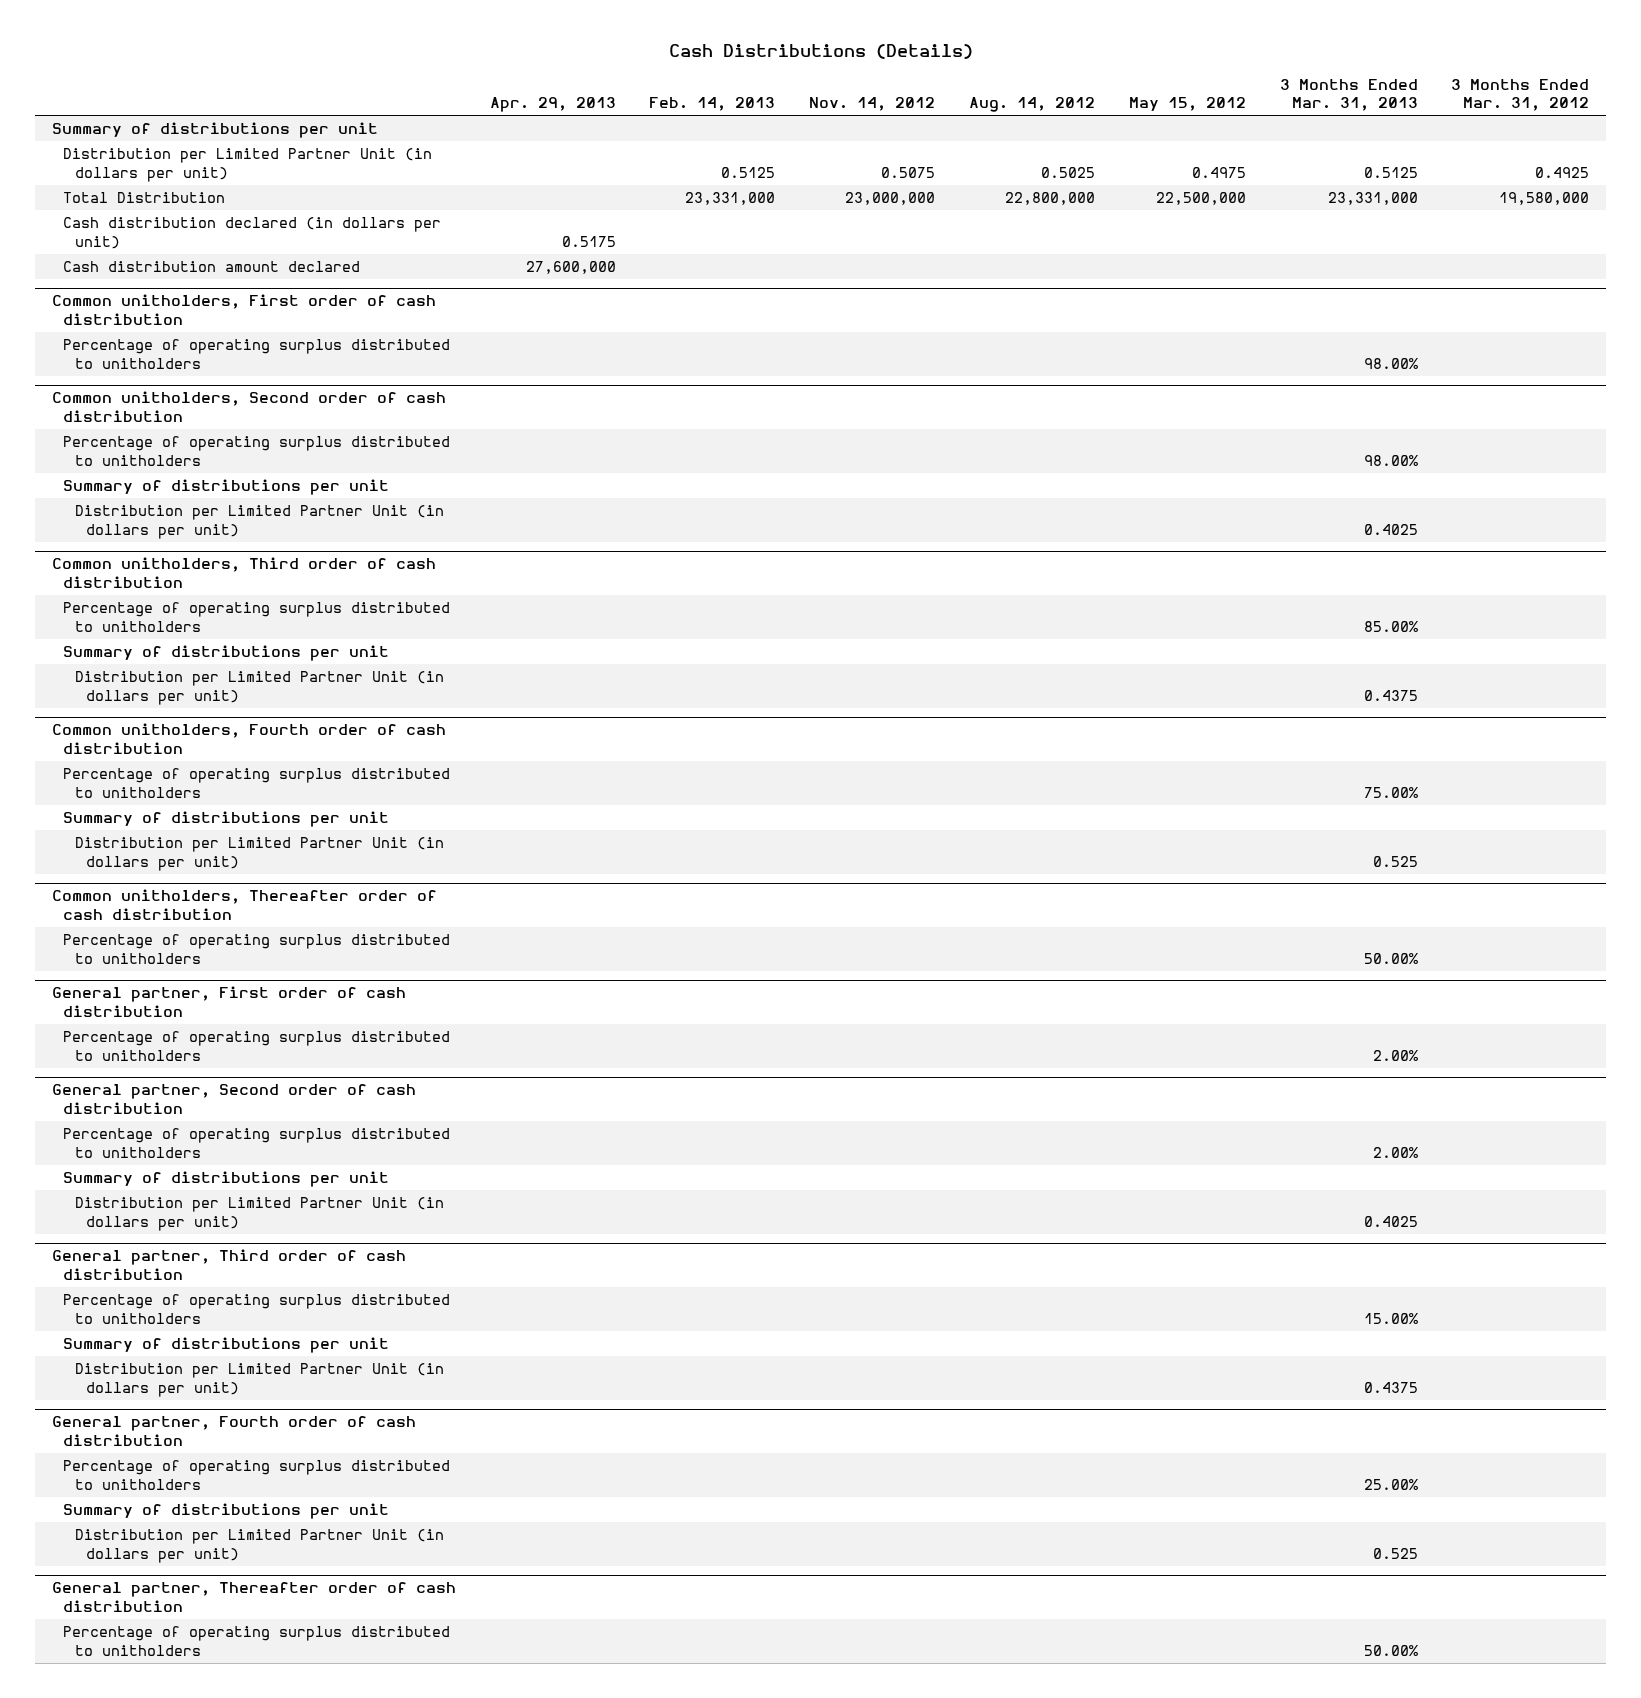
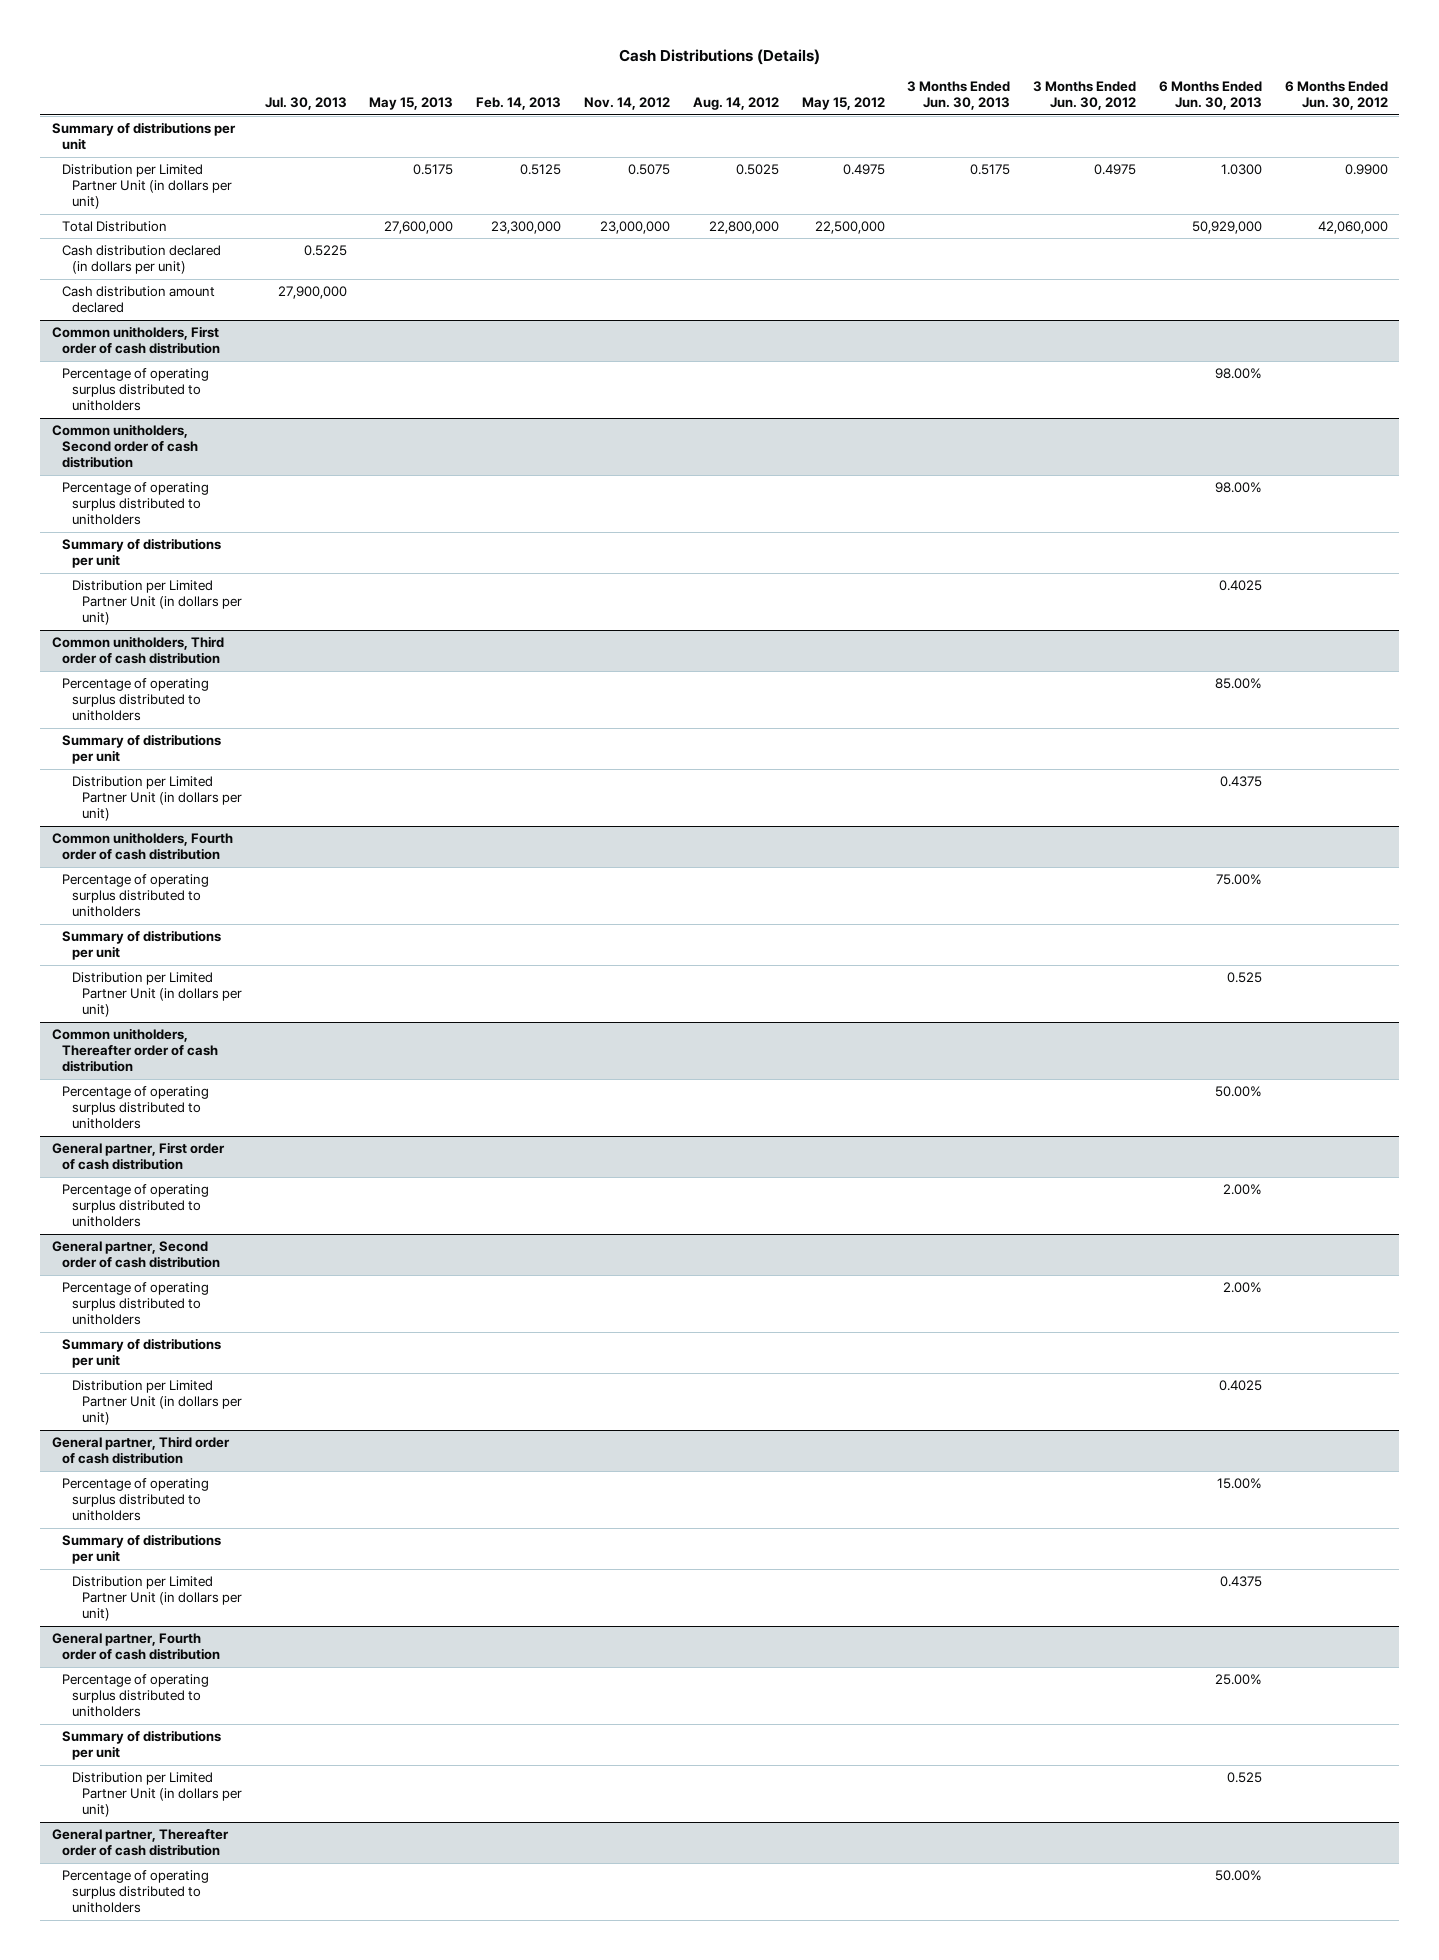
- | Apr. 29, 2013 | Feb. 14, 2013 | Nov. 14, 2012 | Aug. 14, 2012 | May 15, 2012 | 3 Months Ended Mar. 31, 2013 | 3 Months Ended Mar. 31, 2012
+ | Jul. 30, 2013 | May 15, 2013 | Feb. 14, 2013 | Nov. 14, 2012 | Aug. 14, 2012 | May 15, 2012 | 3 Months Ended Jun. 30, 2013 | 3 Months Ended Jun. 30, 2012 | 6 Months Ended Jun. 30, 2013 | 6 Months Ended Jun. 30, 2012
- Total Distribution | | 23,331,000 | 23,000,000 | 22,800,000 | 22,500,000 | 23,331,000 | 19,580,000
+ Total Distribution | | 27,600,000 | 23,300,000 | 23,000,000 | 22,800,000 | 22,500,000 | | | 50,929,000 | 42,060,000

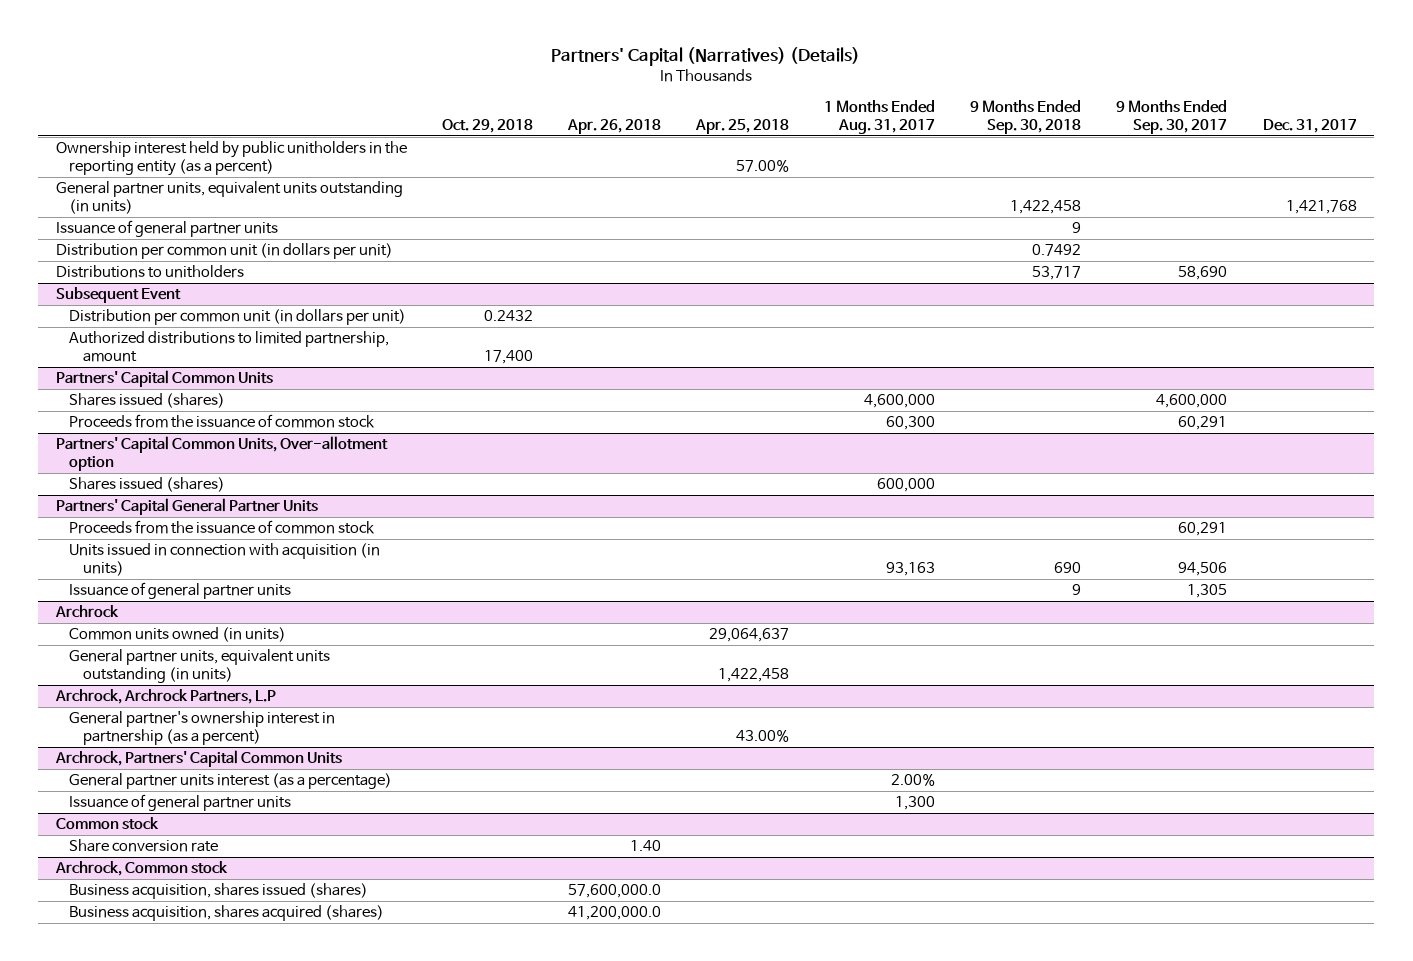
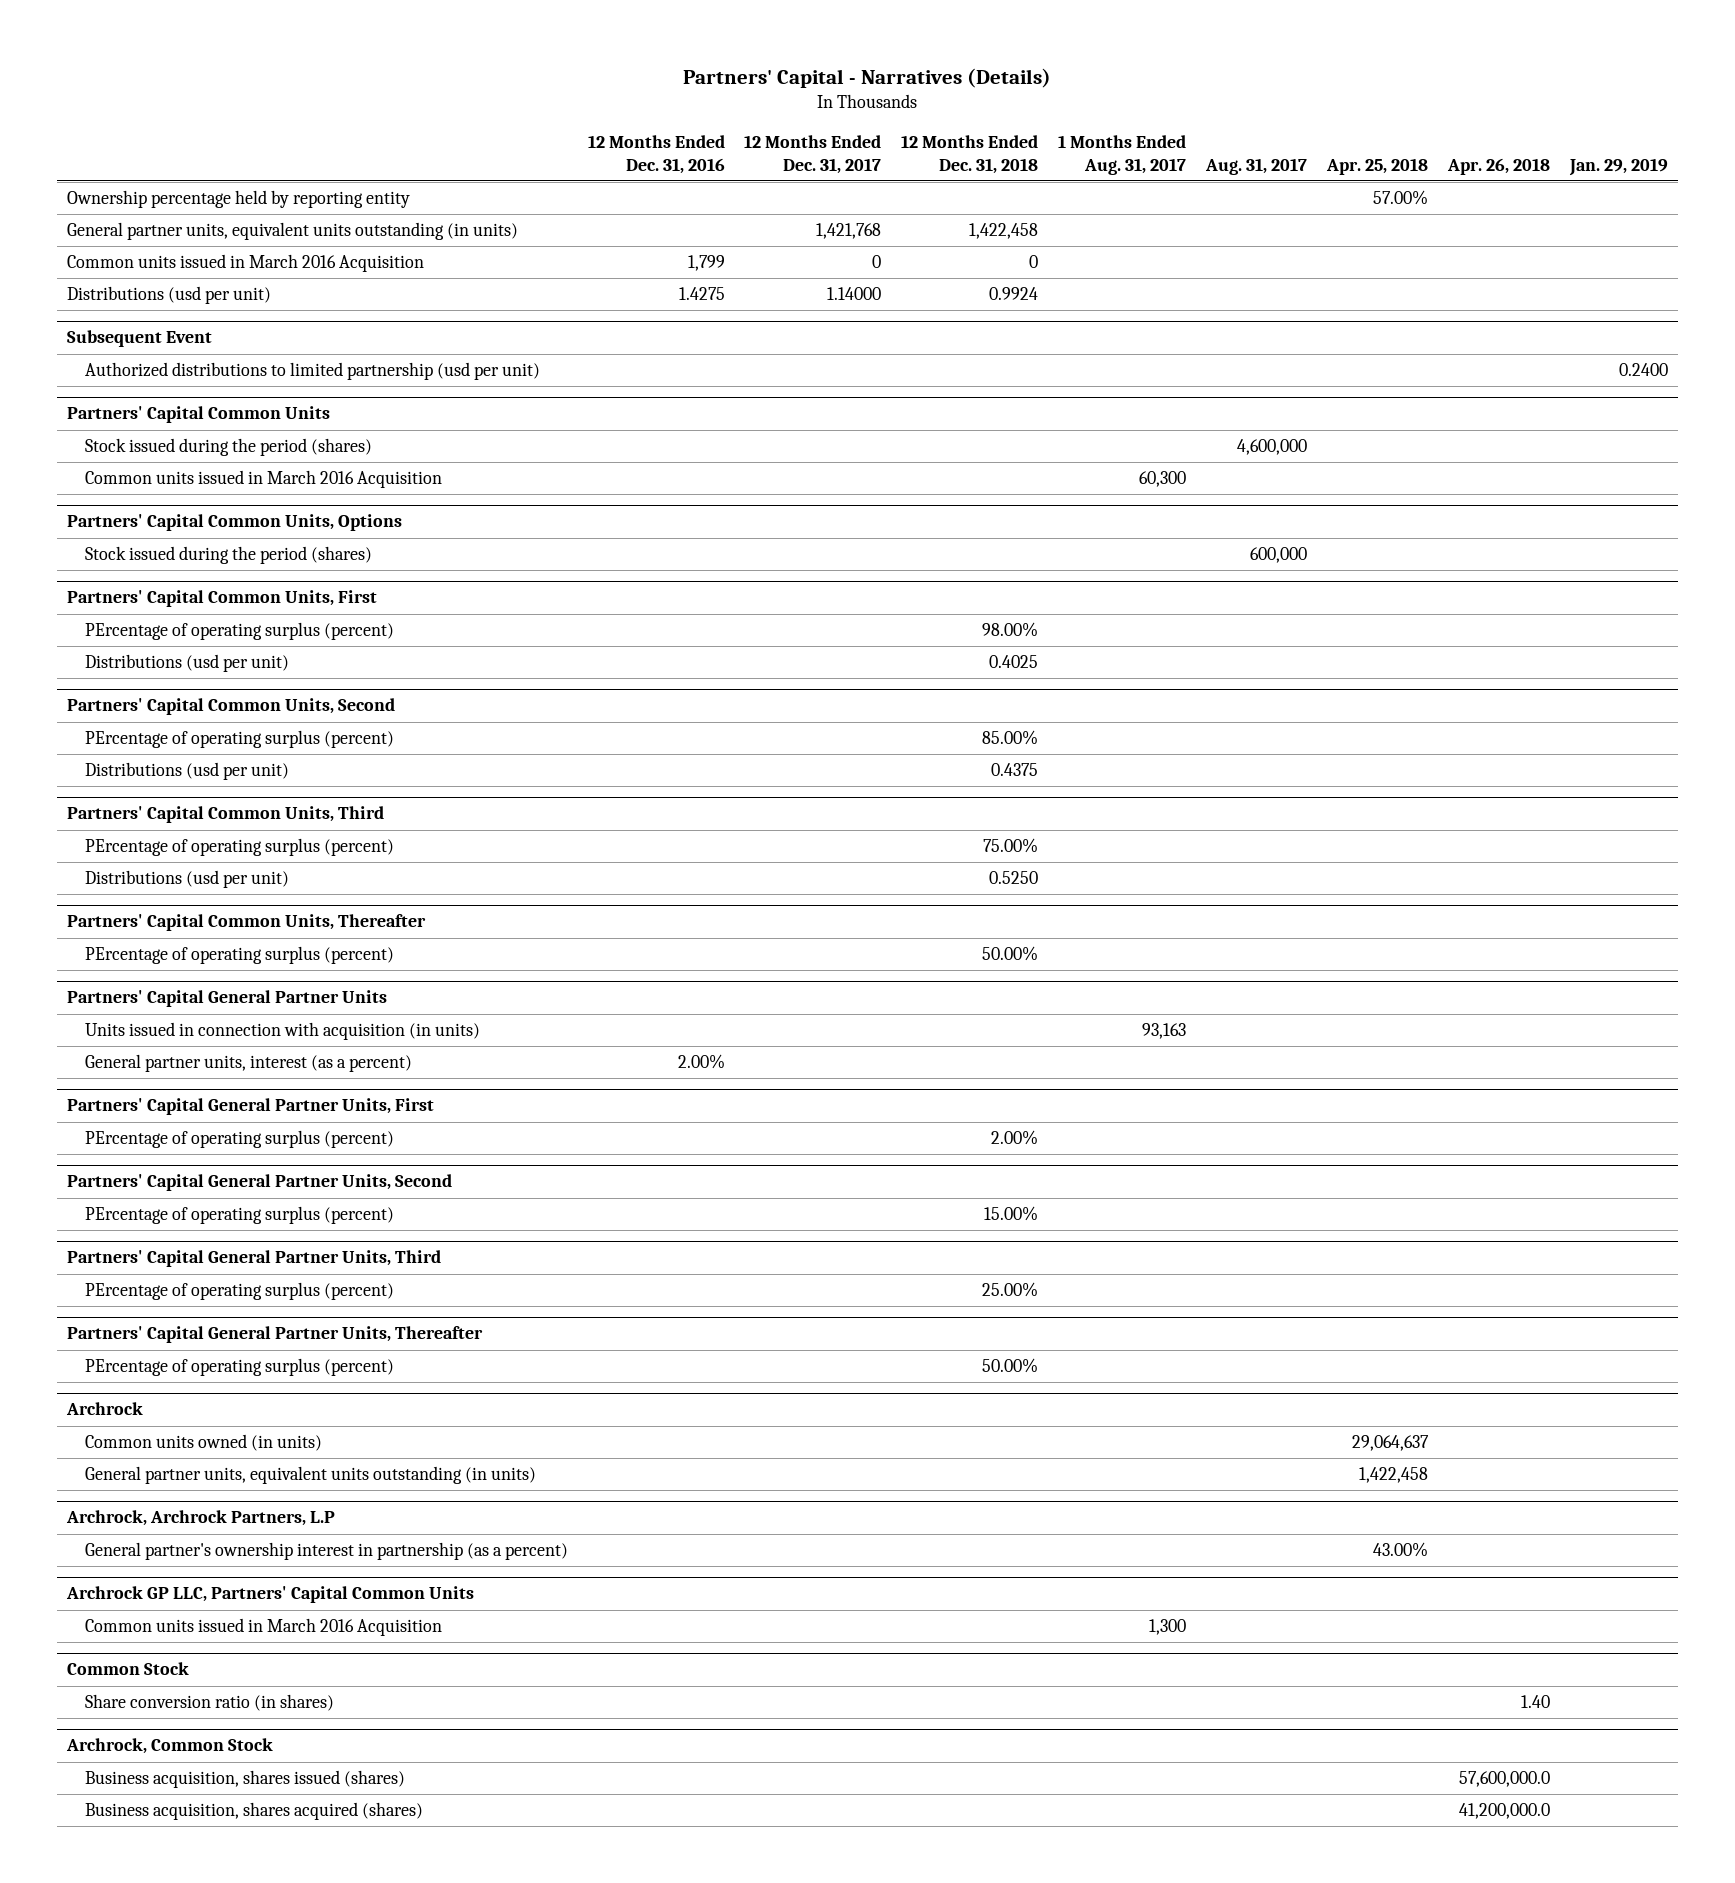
- Partners' Capital (Narratives) (Details)
+ Partners' Capital - Narratives (Details)
- | Oct. 29, 2018 | Apr. 26, 2018 | Apr. 25, 2018 | 1 Months Ended Aug. 31, 2017 | 9 Months Ended Sep. 30, 2018 | 9 Months Ended Sep. 30, 2017 | Dec. 31, 2017
+ | 12 Months Ended Dec. 31, 2016 | 12 Months Ended Dec. 31, 2017 | 12 Months Ended Dec. 31, 2018 | 1 Months Ended Aug. 31, 2017 | Aug. 31, 2017 | Apr. 25, 2018 | Apr. 26, 2018 | Jan. 29, 2019
- Ownership interest held by public unitholders in the reporting entity (as a percent) | | | 57.00% | | | |
+ Ownership percentage held by reporting entity | | | | | | 57.00% | |
- Issuance of general partner units | | | | | 9 | |
- Distribution per common unit (in dollars per unit) | | | | | 0.7492 | |
- Distributions to unitholders | | | | | 53,717 | 58,690 |
+ Common units issued in March 2016 Acquisition | 1,799 | 0 | 0 | | | | |
+ Distributions (usd per unit) | 1.4275 | 1.14000 | 0.9924 | | | | |
@ Subsequent Event
- Distribution per common unit (in dollars per unit) | 0.2432 | | | | | |
- Authorized distributions to limited partnership, amount | 17,400 | | | | | |
+ Authorized distributions to limited partnership (usd per unit) | | | | | | | | 0.2400
@ Partners' Capital Common Units
- Shares issued (shares) | | | | 4,600,000 | | 4,600,000 |
- Proceeds from the issuance of common stock | | | | 60,300 | | 60,291 |
- Partners' Capital Common Units, Over-allotment option
- Shares issued (shares) | | | | 600,000 | | |
@ Partners' Capital Common Units
+ Stock issued during the period (shares) | | | | | 4,600,000 | | |
+ Common units issued in March 2016 Acquisition | | | | 60,300 | | | |
+ Partners' Capital Common Units, Options
+ Stock issued during the period (shares) | | | | | 600,000 | | |
+ Partners' Capital Common Units, First
+ PErcentage of operating surplus (percent) | | | 98.00% | | | | |
+ Distributions (usd per unit) | | | 0.4025 | | | | |
+ Partners' Capital Common Units, Second
+ PErcentage of operating surplus (percent) | | | 85.00% | | | | |
+ Distributions (usd per unit) | | | 0.4375 | | | | |
+ Partners' Capital Common Units, Third
+ PErcentage of operating surplus (percent) | | | 75.00% | | | | |
+ Distributions (usd per unit) | | | 0.5250 | | | | |
+ Partners' Capital Common Units, Thereafter
+ PErcentage of operating surplus (percent) | | | 50.00% | | | | |
@ Partners' Capital General Partner Units
- Proceeds from the issuance of common stock | | | | | | 60,291 |
- Issuance of general partner units | | | | | 9 | 1,305 |
+ General partner units, interest (as a percent) | 2.00% | | | | | | |
+ Partners' Capital General Partner Units, First
+ PErcentage of operating surplus (percent) | | | 2.00% | | | | |
+ Partners' Capital General Partner Units, Second
+ PErcentage of operating surplus (percent) | | | 15.00% | | | | |
+ Partners' Capital General Partner Units, Third
+ PErcentage of operating surplus (percent) | | | 25.00% | | | | |
+ Partners' Capital General Partner Units, Thereafter
+ PErcentage of operating surplus (percent) | | | 50.00% | | | | |
- Archrock, Partners' Capital Common Units
- General partner units interest (as a percentage) | | | | 2.00% | | |
- Issuance of general partner units | | | | 1,300 | | |
- Common stock
- Share conversion rate | | 1.40 | | | | |
- Archrock, Common stock
+ Archrock GP LLC, Partners' Capital Common Units
+ Common units issued in March 2016 Acquisition | | | | 1,300 | | | |
+ Common Stock
+ Share conversion ratio (in shares) | | | | | | | 1.40 |
+ Archrock, Common Stock

